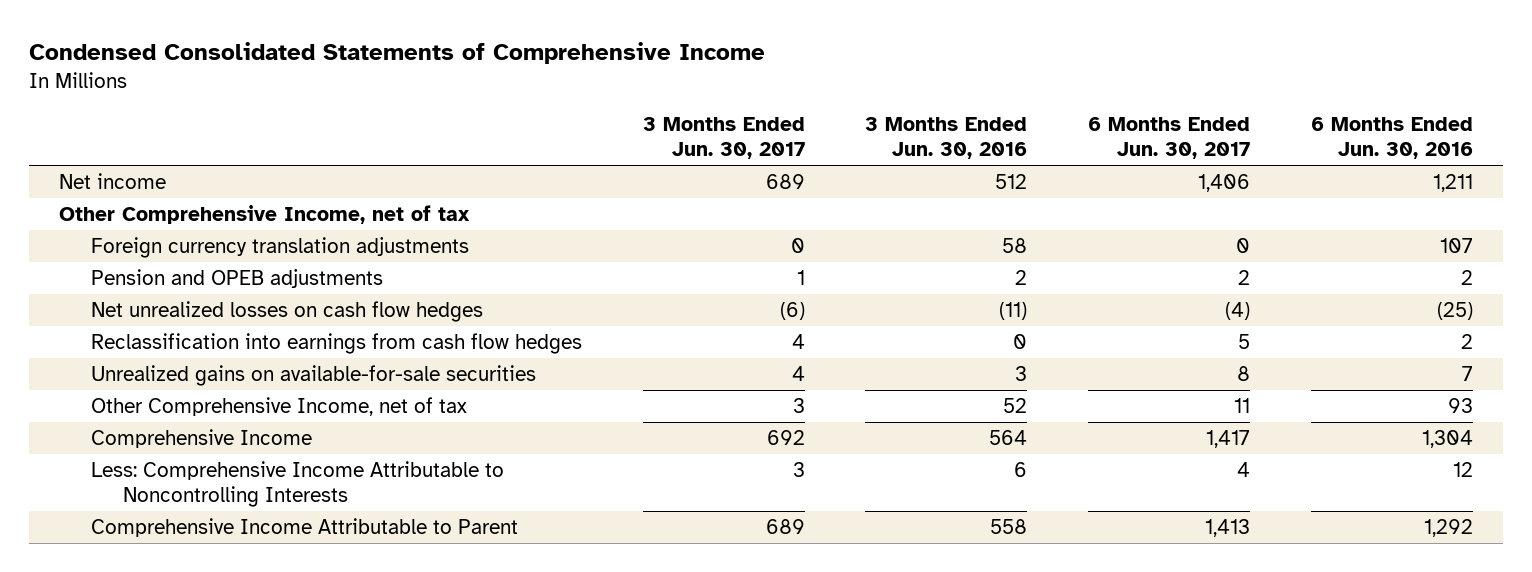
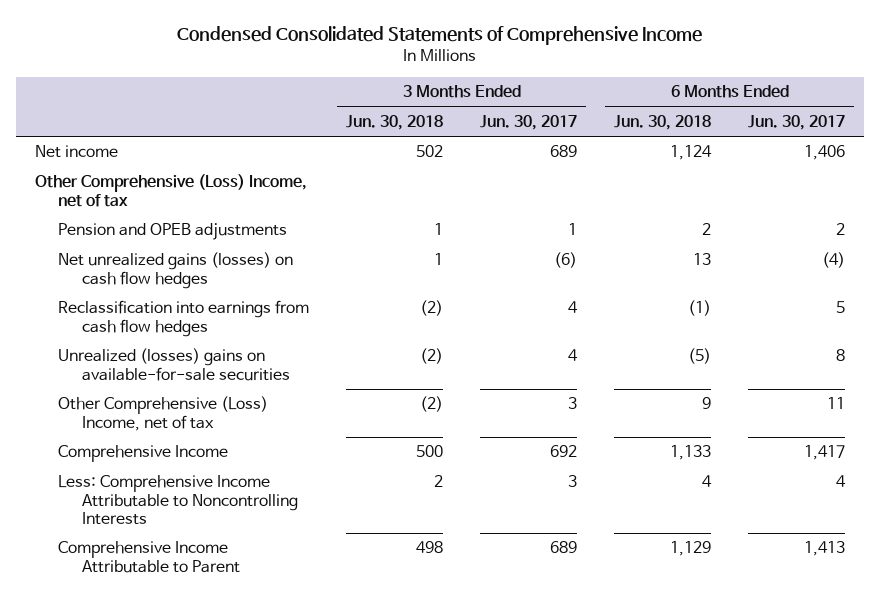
- | 3 Months Ended Jun. 30, 2017 | 3 Months Ended Jun. 30, 2016 | 6 Months Ended Jun. 30, 2017 | 6 Months Ended Jun. 30, 2016
+ | 3 Months Ended Jun. 30, 2018 | 3 Months Ended Jun. 30, 2017 | 6 Months Ended Jun. 30, 2018 | 6 Months Ended Jun. 30, 2017
- Other Comprehensive Income, net of tax
- Foreign currency translation adjustments | 0 | 58 | 0 | 107
+ Other Comprehensive (Loss) Income, net of tax
- Net unrealized losses on cash flow hedges | (6) | (11) | (4) | (25)
+ Net unrealized gains (losses) on cash flow hedges | 1 | (6) | 13 | (4)
- Unrealized gains on available-for-sale securities | 4 | 3 | 8 | 7
- Other Comprehensive Income, net of tax | 3 | 52 | 11 | 93
+ Unrealized (losses) gains on available-for-sale securities | (2) | 4 | (5) | 8
+ Other Comprehensive (Loss) Income, net of tax | (2) | 3 | 9 | 11

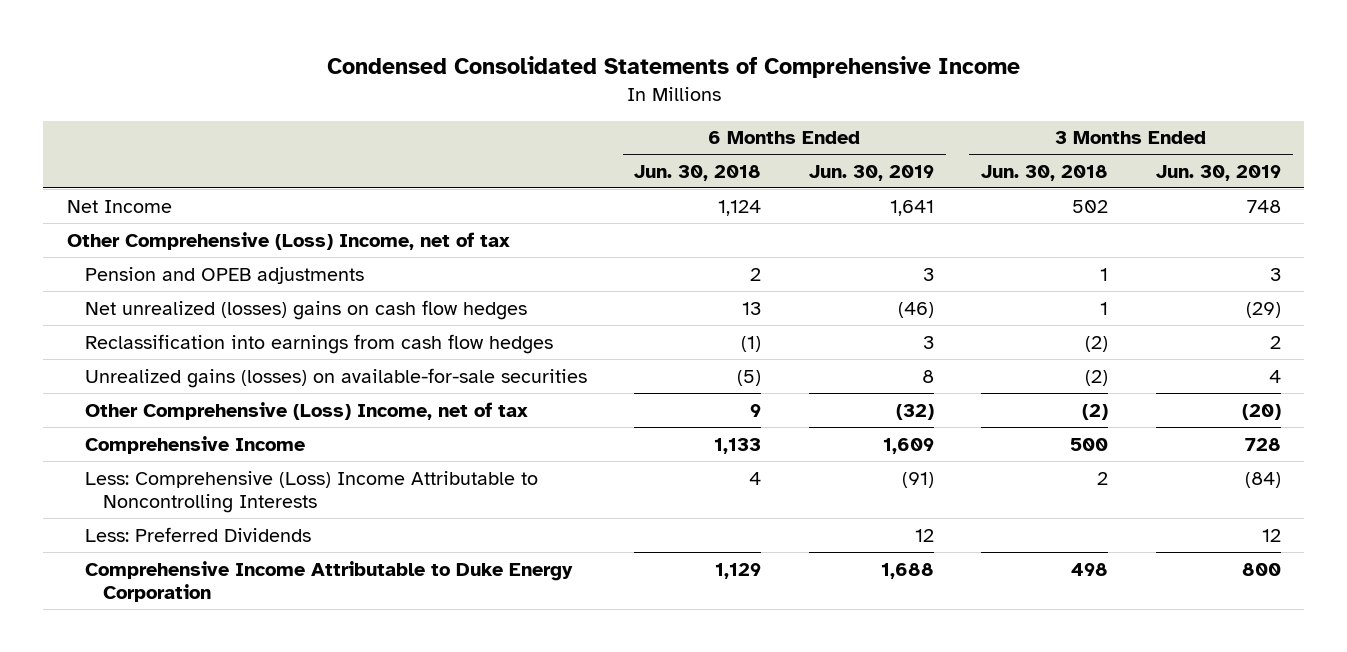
- | 3 Months Ended Jun. 30, 2018 | 3 Months Ended Jun. 30, 2017 | 6 Months Ended Jun. 30, 2018 | 6 Months Ended Jun. 30, 2017
+ | 6 Months Ended Jun. 30, 2018 | 6 Months Ended Jun. 30, 2019 | 3 Months Ended Jun. 30, 2018 | 3 Months Ended Jun. 30, 2019
- Net income | 502 | 689 | 1,124 | 1,406
+ Net Income | 1,124 | 1,641 | 502 | 748
- Net unrealized gains (losses) on cash flow hedges | 1 | (6) | 13 | (4)
+ Net unrealized (losses) gains on cash flow hedges | 13 | (46) | 1 | (29)
- Unrealized (losses) gains on available-for-sale securities | (2) | 4 | (5) | 8
+ Unrealized gains (losses) on available-for-sale securities | (5) | 8 | (2) | 4
- Less: Comprehensive Income Attributable to Noncontrolling Interests | 2 | 3 | 4 | 4
- Comprehensive Income Attributable to Parent | 498 | 689 | 1,129 | 1,413
+ Less: Comprehensive (Loss) Income Attributable to Noncontrolling Interests | 4 | (91) | 2 | (84)
+ Less: Preferred Dividends | | 12 | | 12
+ Comprehensive Income Attributable to Duke Energy Corporation | 1,129 | 1,688 | 498 | 800

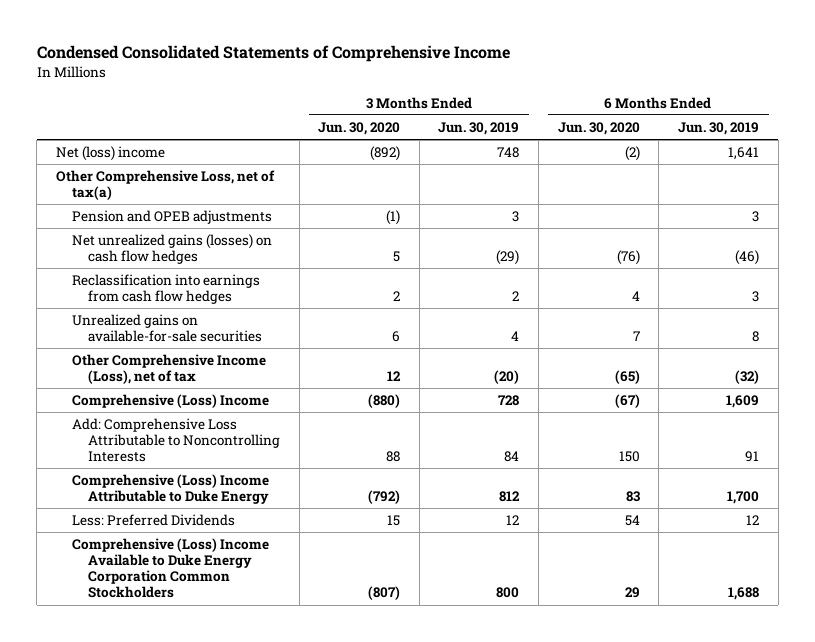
- | 6 Months Ended Jun. 30, 2018 | 6 Months Ended Jun. 30, 2019 | 3 Months Ended Jun. 30, 2018 | 3 Months Ended Jun. 30, 2019
+ | 3 Months Ended Jun. 30, 2020 | 3 Months Ended Jun. 30, 2019 | 6 Months Ended Jun. 30, 2020 | 6 Months Ended Jun. 30, 2019
- Net Income | 1,124 | 1,641 | 502 | 748
- Other Comprehensive (Loss) Income, net of tax
+ Net (loss) income | (892) | 748 | (2) | 1,641
+ Other Comprehensive Loss, net of tax(a)
- Net unrealized (losses) gains on cash flow hedges | 13 | (46) | 1 | (29)
+ Net unrealized gains (losses) on cash flow hedges | 5 | (29) | (76) | (46)
- Unrealized gains (losses) on available-for-sale securities | (5) | 8 | (2) | 4
- Other Comprehensive (Loss) Income, net of tax | 9 | (32) | (2) | (20)
- Comprehensive Income | 1,133 | 1,609 | 500 | 728
- Less: Comprehensive (Loss) Income Attributable to Noncontrolling Interests | 4 | (91) | 2 | (84)
+ Unrealized gains on available-for-sale securities | 6 | 4 | 7 | 8
+ Other Comprehensive Income (Loss), net of tax | 12 | (20) | (65) | (32)
+ Comprehensive (Loss) Income | (880) | 728 | (67) | 1,609
+ Add: Comprehensive Loss Attributable to Noncontrolling Interests | 88 | 84 | 150 | 91
+ Comprehensive (Loss) Income Attributable to Duke Energy | (792) | 812 | 83 | 1,700
- Comprehensive Income Attributable to Duke Energy Corporation | 1,129 | 1,688 | 498 | 800
+ Comprehensive (Loss) Income Available to Duke Energy Corporation Common Stockholders | (807) | 800 | 29 | 1,688

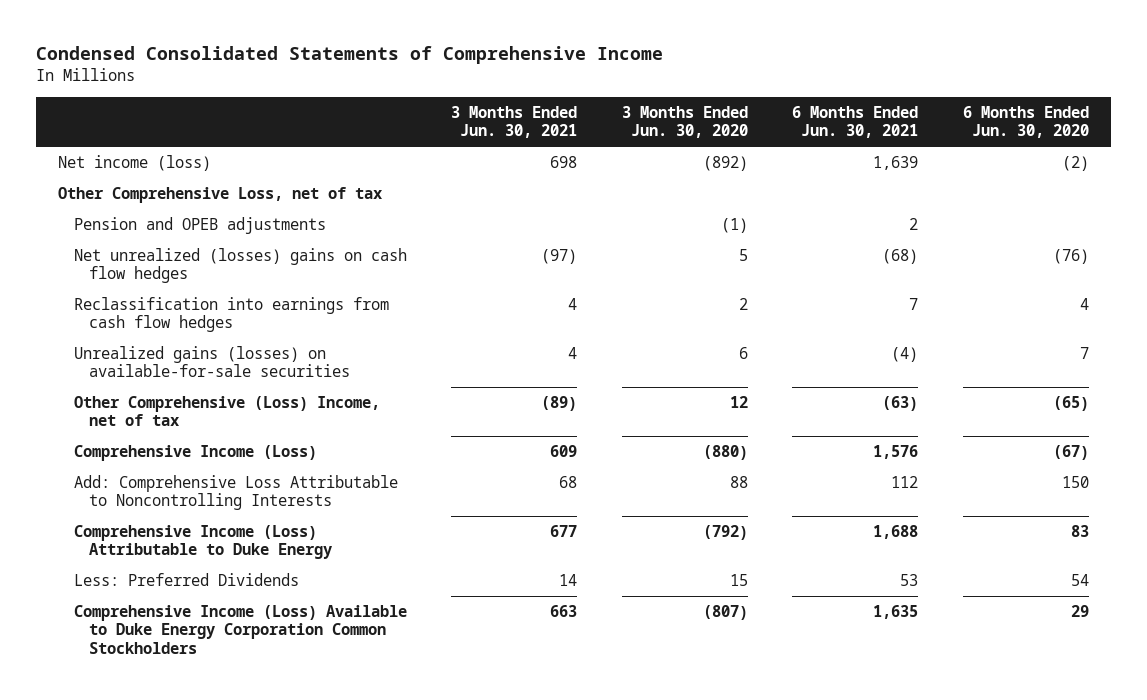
- | 3 Months Ended Jun. 30, 2020 | 3 Months Ended Jun. 30, 2019 | 6 Months Ended Jun. 30, 2020 | 6 Months Ended Jun. 30, 2019
+ | 3 Months Ended Jun. 30, 2021 | 3 Months Ended Jun. 30, 2020 | 6 Months Ended Jun. 30, 2021 | 6 Months Ended Jun. 30, 2020
- Net (loss) income | (892) | 748 | (2) | 1,641
- Other Comprehensive Loss, net of tax(a)
+ Net income (loss) | 698 | (892) | 1,639 | (2)
+ Other Comprehensive Loss, net of tax
- Net unrealized gains (losses) on cash flow hedges | 5 | (29) | (76) | (46)
+ Net unrealized (losses) gains on cash flow hedges | (97) | 5 | (68) | (76)
- Unrealized gains on available-for-sale securities | 6 | 4 | 7 | 8
- Other Comprehensive Income (Loss), net of tax | 12 | (20) | (65) | (32)
- Comprehensive (Loss) Income | (880) | 728 | (67) | 1,609
+ Unrealized gains (losses) on available-for-sale securities | 4 | 6 | (4) | 7
+ Other Comprehensive (Loss) Income, net of tax | (89) | 12 | (63) | (65)
+ Comprehensive Income (Loss) | 609 | (880) | 1,576 | (67)
- Comprehensive (Loss) Income Attributable to Duke Energy | (792) | 812 | 83 | 1,700
+ Comprehensive Income (Loss) Attributable to Duke Energy | 677 | (792) | 1,688 | 83
- Comprehensive (Loss) Income Available to Duke Energy Corporation Common Stockholders | (807) | 800 | 29 | 1,688
+ Comprehensive Income (Loss) Available to Duke Energy Corporation Common Stockholders | 663 | (807) | 1,635 | 29

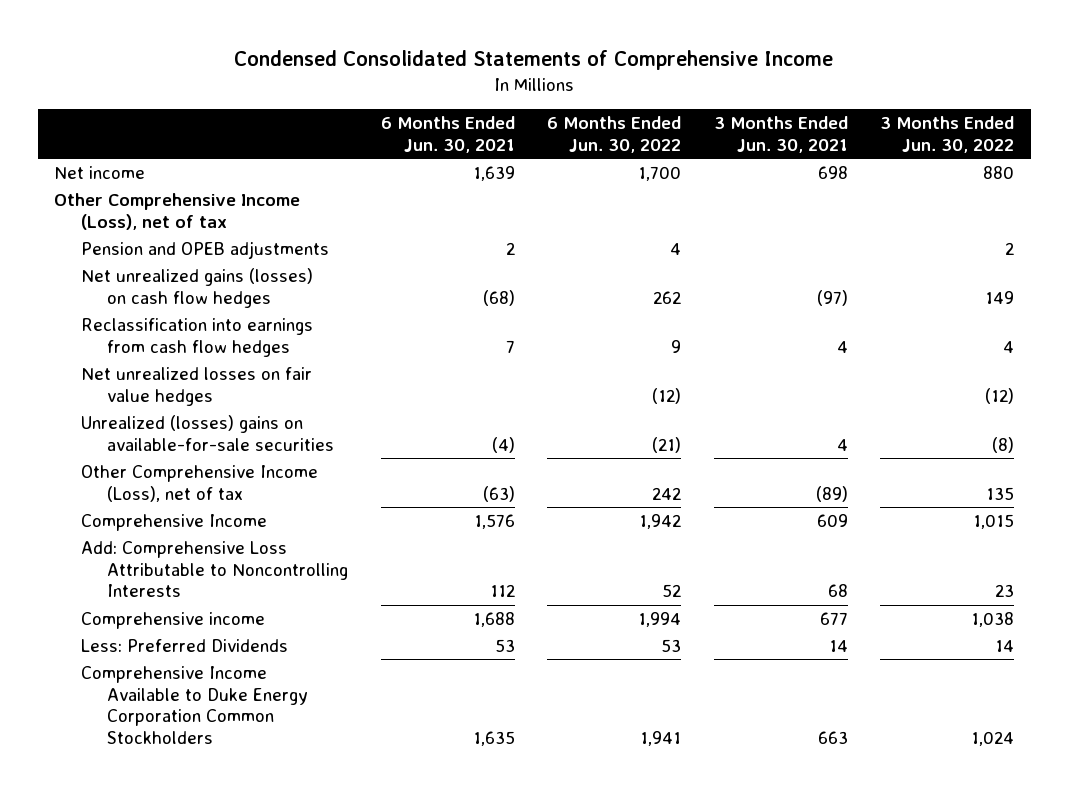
- | 3 Months Ended Jun. 30, 2021 | 3 Months Ended Jun. 30, 2020 | 6 Months Ended Jun. 30, 2021 | 6 Months Ended Jun. 30, 2020
+ | 6 Months Ended Jun. 30, 2021 | 6 Months Ended Jun. 30, 2022 | 3 Months Ended Jun. 30, 2021 | 3 Months Ended Jun. 30, 2022
- Net income (loss) | 698 | (892) | 1,639 | (2)
- Other Comprehensive Loss, net of tax
+ Net income | 1,639 | 1,700 | 698 | 880
+ Other Comprehensive Income (Loss), net of tax
- Net unrealized (losses) gains on cash flow hedges | (97) | 5 | (68) | (76)
+ Net unrealized gains (losses) on cash flow hedges | (68) | 262 | (97) | 149
- Unrealized gains (losses) on available-for-sale securities | 4 | 6 | (4) | 7
- Other Comprehensive (Loss) Income, net of tax | (89) | 12 | (63) | (65)
- Comprehensive Income (Loss) | 609 | (880) | 1,576 | (67)
+ Net unrealized losses on fair value hedges | | (12) | | (12)
+ Unrealized (losses) gains on available-for-sale securities | (4) | (21) | 4 | (8)
+ Other Comprehensive Income (Loss), net of tax | (63) | 242 | (89) | 135
+ Comprehensive Income | 1,576 | 1,942 | 609 | 1,015
- Comprehensive Income (Loss) Attributable to Duke Energy | 677 | (792) | 1,688 | 83
+ Comprehensive income | 1,688 | 1,994 | 677 | 1,038
- Comprehensive Income (Loss) Available to Duke Energy Corporation Common Stockholders | 663 | (807) | 1,635 | 29
+ Comprehensive Income Available to Duke Energy Corporation Common Stockholders | 1,635 | 1,941 | 663 | 1,024

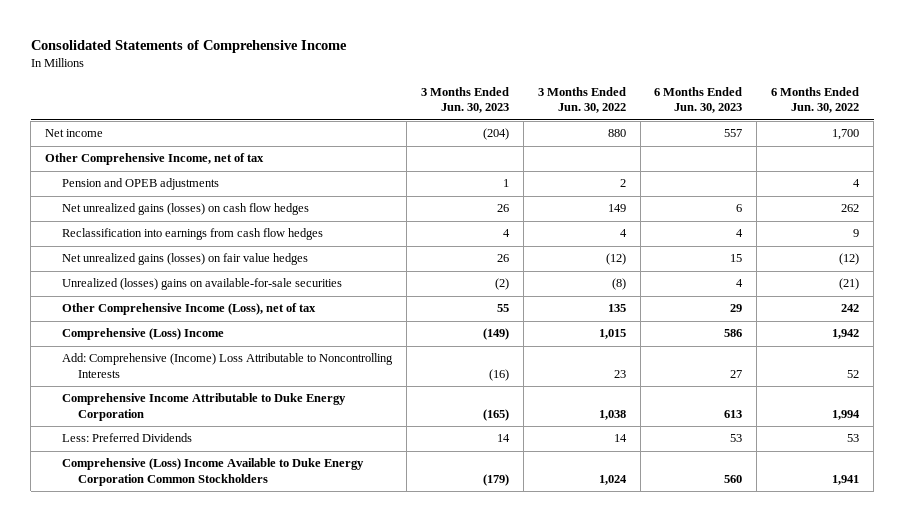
- Condensed Consolidated Statements of Comprehensive Income
+ Consolidated Statements of Comprehensive Income
- | 6 Months Ended Jun. 30, 2021 | 6 Months Ended Jun. 30, 2022 | 3 Months Ended Jun. 30, 2021 | 3 Months Ended Jun. 30, 2022
+ | 3 Months Ended Jun. 30, 2023 | 3 Months Ended Jun. 30, 2022 | 6 Months Ended Jun. 30, 2023 | 6 Months Ended Jun. 30, 2022
- Other Comprehensive Income (Loss), net of tax
+ Other Comprehensive Income, net of tax
- Net unrealized losses on fair value hedges | | (12) | | (12)
+ Net unrealized gains (losses) on fair value hedges | 26 | (12) | 15 | (12)
- Comprehensive Income | 1,576 | 1,942 | 609 | 1,015
- Add: Comprehensive Loss Attributable to Noncontrolling Interests | 112 | 52 | 68 | 23
- Comprehensive income | 1,688 | 1,994 | 677 | 1,038
+ Comprehensive (Loss) Income | (149) | 1,015 | 586 | 1,942
+ Add: Comprehensive (Income) Loss Attributable to Noncontrolling Interests | (16) | 23 | 27 | 52
+ Comprehensive Income Attributable to Duke Energy Corporation | (165) | 1,038 | 613 | 1,994
- Comprehensive Income Available to Duke Energy Corporation Common Stockholders | 1,635 | 1,941 | 663 | 1,024
+ Comprehensive (Loss) Income Available to Duke Energy Corporation Common Stockholders | (179) | 1,024 | 560 | 1,941

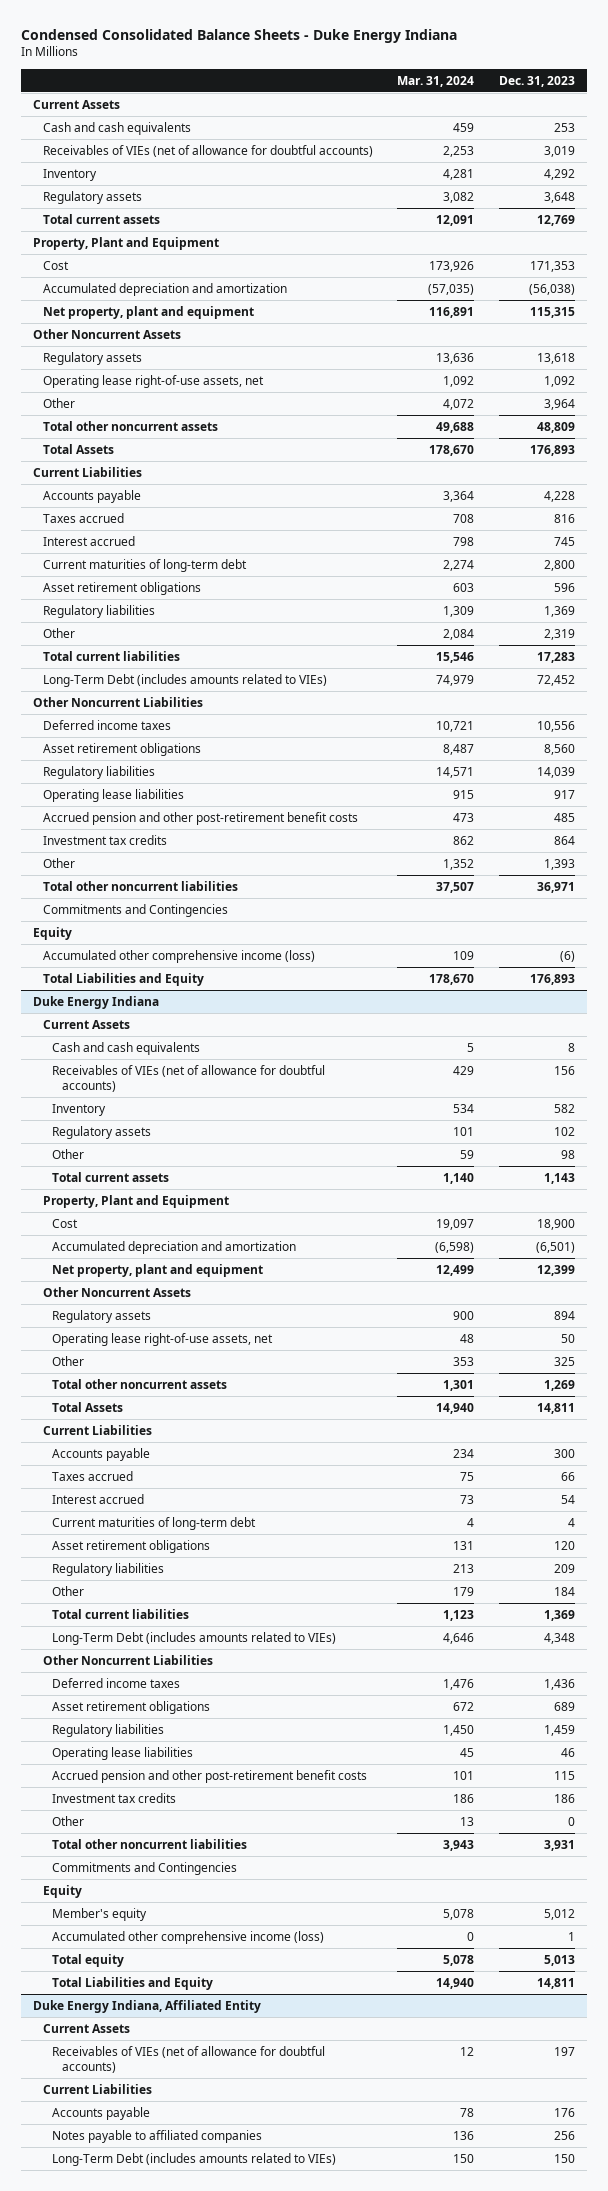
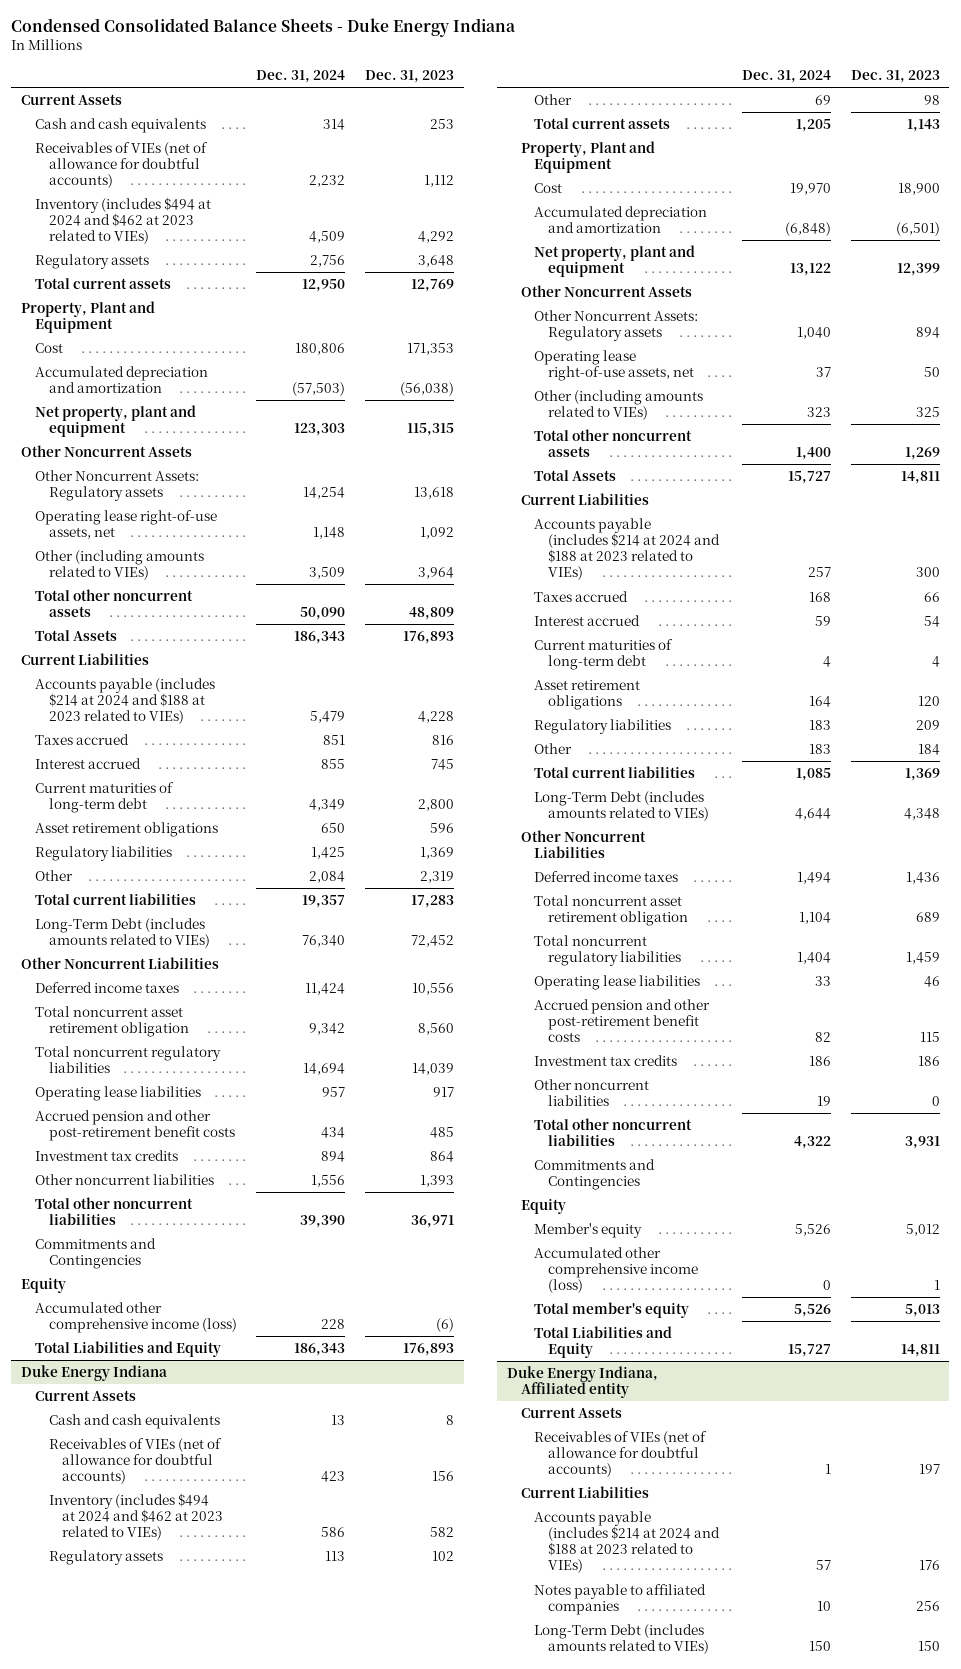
- | Mar. 31, 2024 | Dec. 31, 2023
+ | Dec. 31, 2024 | Dec. 31, 2023
- Receivables of VIEs (net of allowance for doubtful accounts) | 2,253 | 3,019
- Inventory | 4,281 | 4,292
+ Receivables of VIEs (net of allowance for doubtful accounts) | 2,232 | 1,112
+ Inventory (includes $494 at 2024 and $462 at 2023 related to VIEs) | 4,509 | 4,292
- Regulatory assets | 13,636 | 13,618
+ Other Noncurrent Assets: Regulatory assets | 14,254 | 13,618
- Other | 4,072 | 3,964
+ Other (including amounts related to VIEs) | 3,509 | 3,964
- Accounts payable | 3,364 | 4,228
+ Accounts payable (includes $214 at 2024 and $188 at 2023 related to VIEs) | 5,479 | 4,228
- Asset retirement obligations | 8,487 | 8,560
- Regulatory liabilities | 14,571 | 14,039
+ Total noncurrent asset retirement obligation | 9,342 | 8,560
+ Total noncurrent regulatory liabilities | 14,694 | 14,039
- Other | 1,352 | 1,393
+ Other noncurrent liabilities | 1,556 | 1,393
@ Duke Energy Indiana
- Inventory | 534 | 582
+ Inventory (includes $494 at 2024 and $462 at 2023 related to VIEs) | 586 | 582
- Regulatory assets | 900 | 894
+ Other Noncurrent Assets: Regulatory assets | 1,040 | 894
- Other | 353 | 325
+ Other (including amounts related to VIEs) | 323 | 325
- Accounts payable | 234 | 300
+ Accounts payable (includes $214 at 2024 and $188 at 2023 related to VIEs) | 257 | 300
- Asset retirement obligations | 672 | 689
- Regulatory liabilities | 1,450 | 1,459
+ Total noncurrent asset retirement obligation | 1,104 | 689
+ Total noncurrent regulatory liabilities | 1,404 | 1,459
- Other | 13 | 0
+ Other noncurrent liabilities | 19 | 0
- Total equity | 5,078 | 5,013
+ Total member's equity | 5,526 | 5,013
- Duke Energy Indiana, Affiliated Entity
+ Duke Energy Indiana, Affiliated entity
- Accounts payable | 78 | 176
+ Accounts payable (includes $214 at 2024 and $188 at 2023 related to VIEs) | 57 | 176

